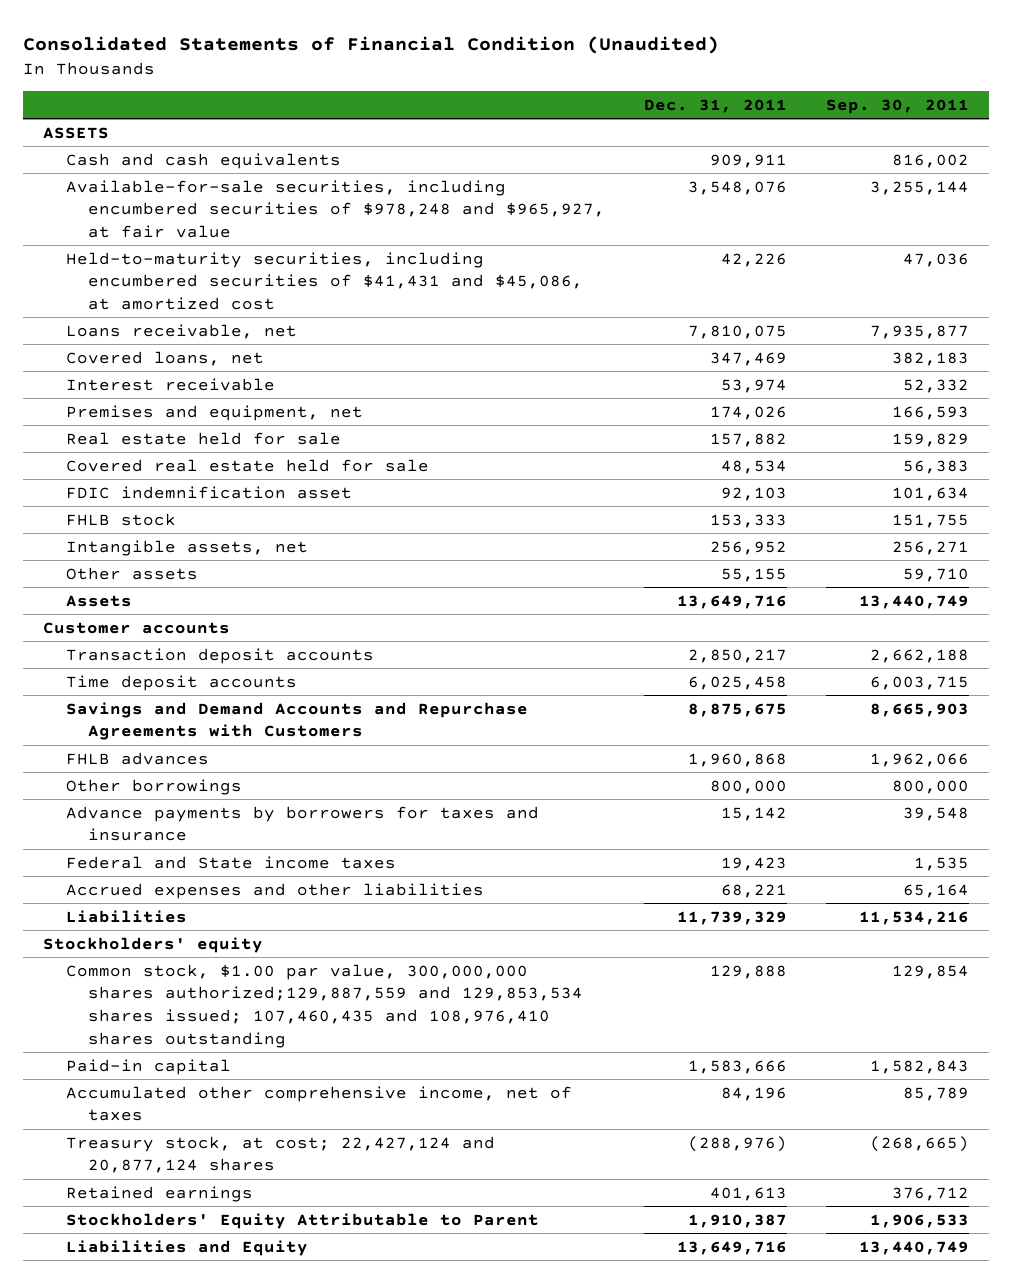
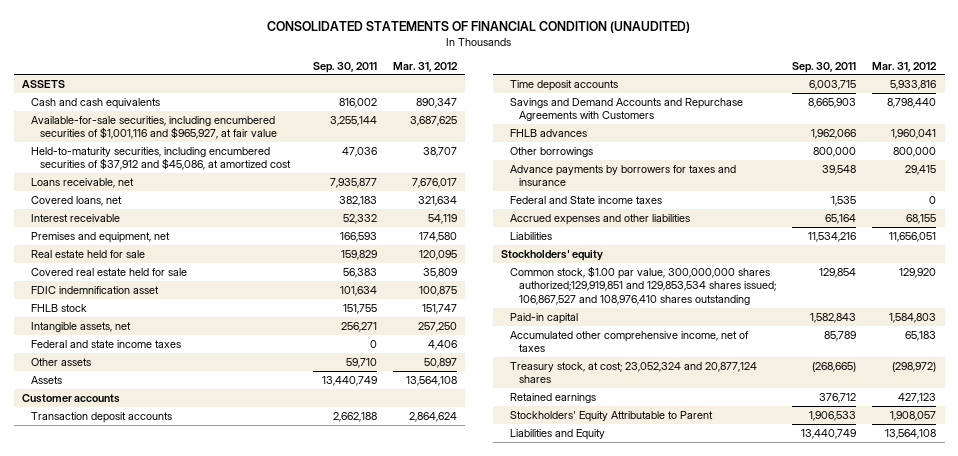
- Consolidated Statements of Financial Condition (Unaudited)
+ CONSOLIDATED STATEMENTS OF FINANCIAL CONDITION (UNAUDITED)
- | Dec. 31, 2011 | Sep. 30, 2011
+ | Sep. 30, 2011 | Mar. 31, 2012
- Available-for-sale securities, including encumbered securities of $978,248 and $965,927, at fair value | 3,548,076 | 3,255,144
- Held-to-maturity securities, including encumbered securities of $41,431 and $45,086, at amortized cost | 42,226 | 47,036
+ Available-for-sale securities, including encumbered securities of $1,001,116 and $965,927, at fair value | 3,255,144 | 3,687,625
+ Held-to-maturity securities, including encumbered securities of $37,912 and $45,086, at amortized cost | 47,036 | 38,707
+ Federal and state income taxes | 0 | 4,406
- Common stock, $1.00 par value, 300,000,000 shares authorized;129,887,559 and 129,853,534 shares issued; 107,460,435 and 108,976,410 shares outstanding | 129,888 | 129,854
+ Common stock, $1.00 par value, 300,000,000 shares authorized;129,919,851 and 129,853,534 shares issued; 106,867,527 and 108,976,410 shares outstanding | 129,854 | 129,920
- Treasury stock, at cost; 22,427,124 and 20,877,124 shares | (288,976) | (268,665)
+ Treasury stock, at cost; 23,052,324 and 20,877,124 shares | (268,665) | (298,972)

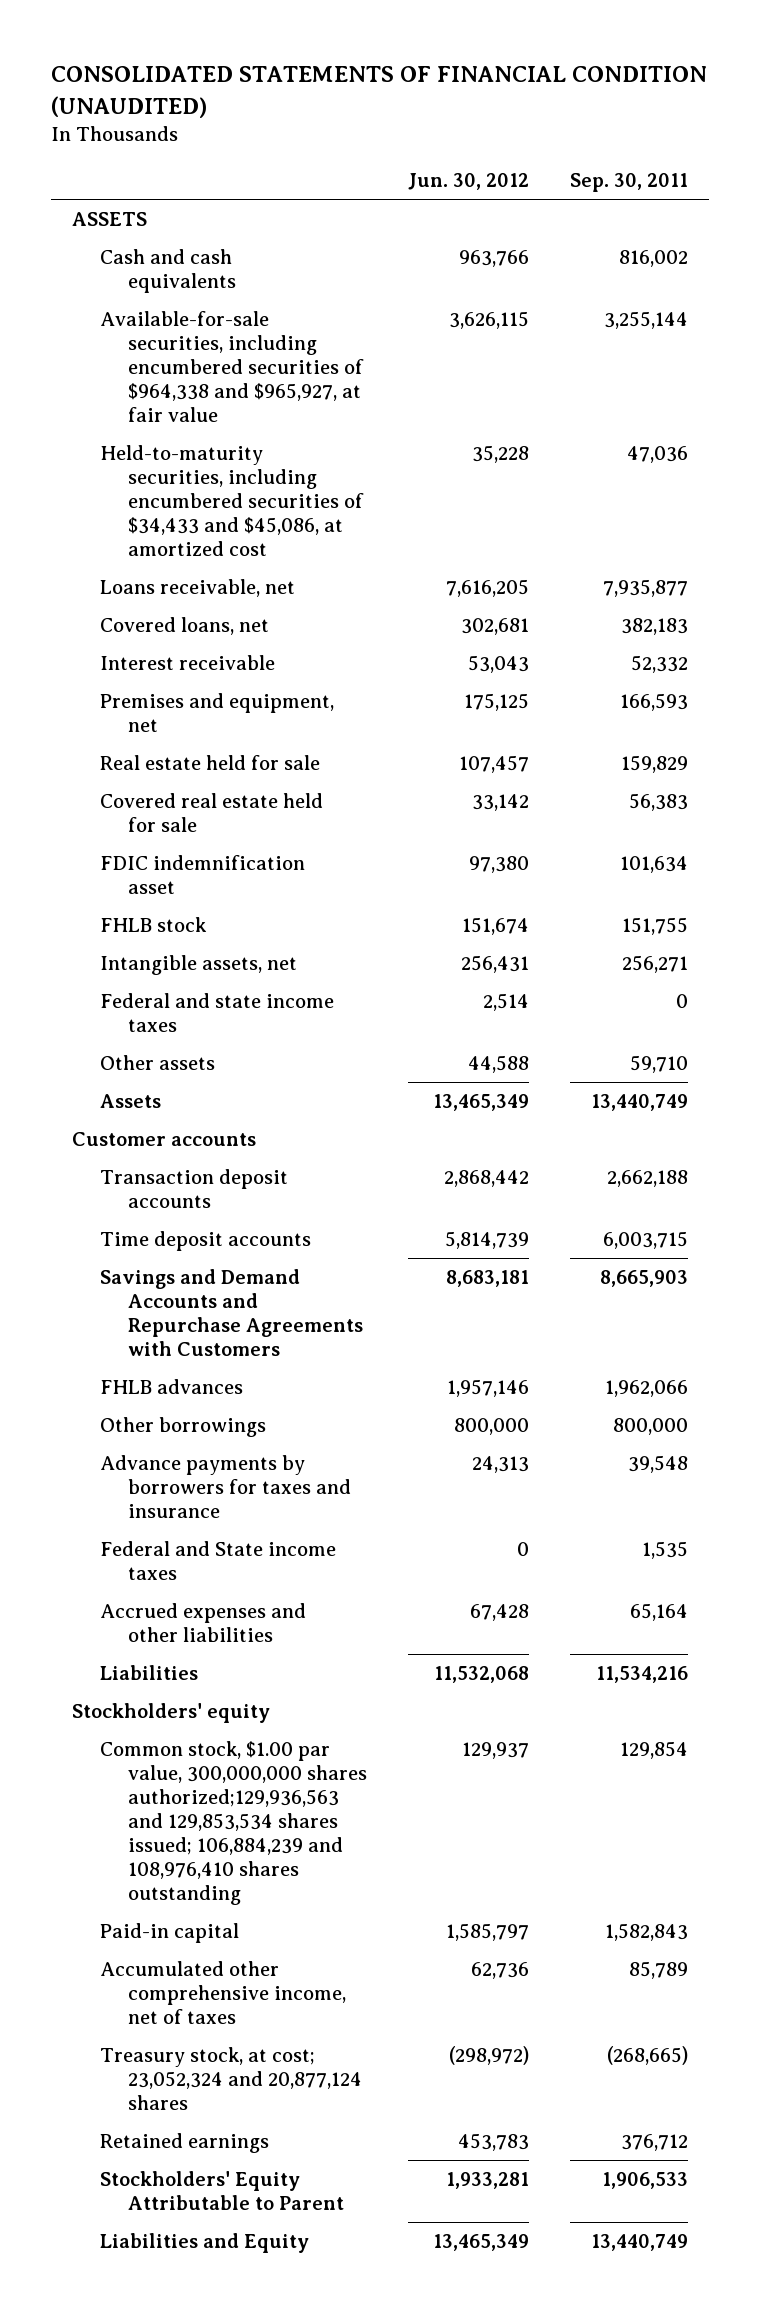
- | Sep. 30, 2011 | Mar. 31, 2012
+ | Jun. 30, 2012 | Sep. 30, 2011
- Available-for-sale securities, including encumbered securities of $1,001,116 and $965,927, at fair value | 3,255,144 | 3,687,625
- Held-to-maturity securities, including encumbered securities of $37,912 and $45,086, at amortized cost | 47,036 | 38,707
+ Available-for-sale securities, including encumbered securities of $964,338 and $965,927, at fair value | 3,626,115 | 3,255,144
+ Held-to-maturity securities, including encumbered securities of $34,433 and $45,086, at amortized cost | 35,228 | 47,036
- Common stock, $1.00 par value, 300,000,000 shares authorized;129,919,851 and 129,853,534 shares issued; 106,867,527 and 108,976,410 shares outstanding | 129,854 | 129,920
+ Common stock, $1.00 par value, 300,000,000 shares authorized;129,936,563 and 129,853,534 shares issued; 106,884,239 and 108,976,410 shares outstanding | 129,937 | 129,854

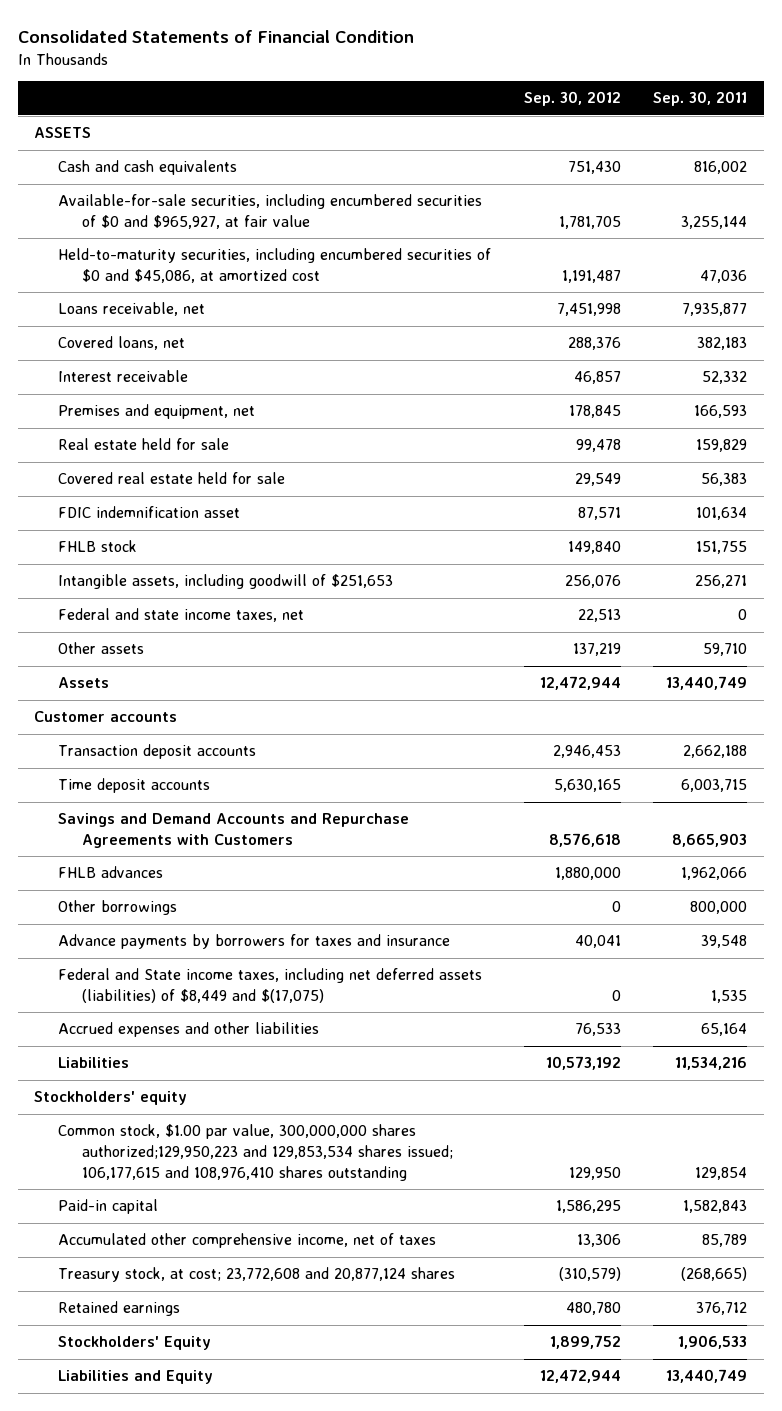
- CONSOLIDATED STATEMENTS OF FINANCIAL CONDITION (UNAUDITED)
+ Consolidated Statements of Financial Condition
- | Jun. 30, 2012 | Sep. 30, 2011
+ | Sep. 30, 2012 | Sep. 30, 2011
- Available-for-sale securities, including encumbered securities of $964,338 and $965,927, at fair value | 3,626,115 | 3,255,144
- Held-to-maturity securities, including encumbered securities of $34,433 and $45,086, at amortized cost | 35,228 | 47,036
+ Available-for-sale securities, including encumbered securities of $0 and $965,927, at fair value | 1,781,705 | 3,255,144
+ Held-to-maturity securities, including encumbered securities of $0 and $45,086, at amortized cost | 1,191,487 | 47,036
- Intangible assets, net | 256,431 | 256,271
- Federal and state income taxes | 2,514 | 0
+ Intangible assets, including goodwill of $251,653 | 256,076 | 256,271
+ Federal and state income taxes, net | 22,513 | 0
- Federal and State income taxes | 0 | 1,535
+ Federal and State income taxes, including net deferred assets (liabilities) of $8,449 and $(17,075) | 0 | 1,535
- Common stock, $1.00 par value, 300,000,000 shares authorized;129,936,563 and 129,853,534 shares issued; 106,884,239 and 108,976,410 shares outstanding | 129,937 | 129,854
+ Common stock, $1.00 par value, 300,000,000 shares authorized;129,950,223 and 129,853,534 shares issued; 106,177,615 and 108,976,410 shares outstanding | 129,950 | 129,854
- Treasury stock, at cost; 23,052,324 and 20,877,124 shares | (298,972) | (268,665)
+ Treasury stock, at cost; 23,772,608 and 20,877,124 shares | (310,579) | (268,665)
- Stockholders' Equity Attributable to Parent | 1,933,281 | 1,906,533
+ Stockholders' Equity | 1,899,752 | 1,906,533

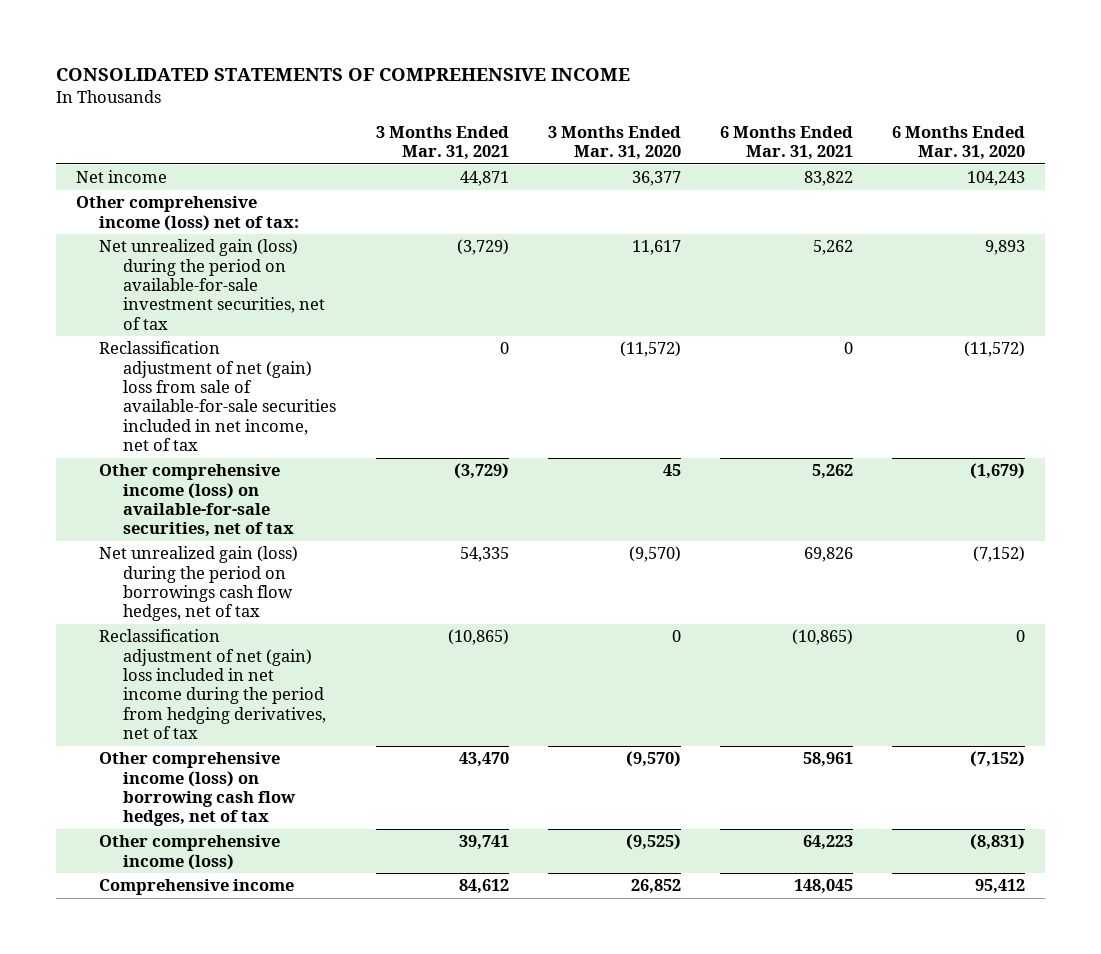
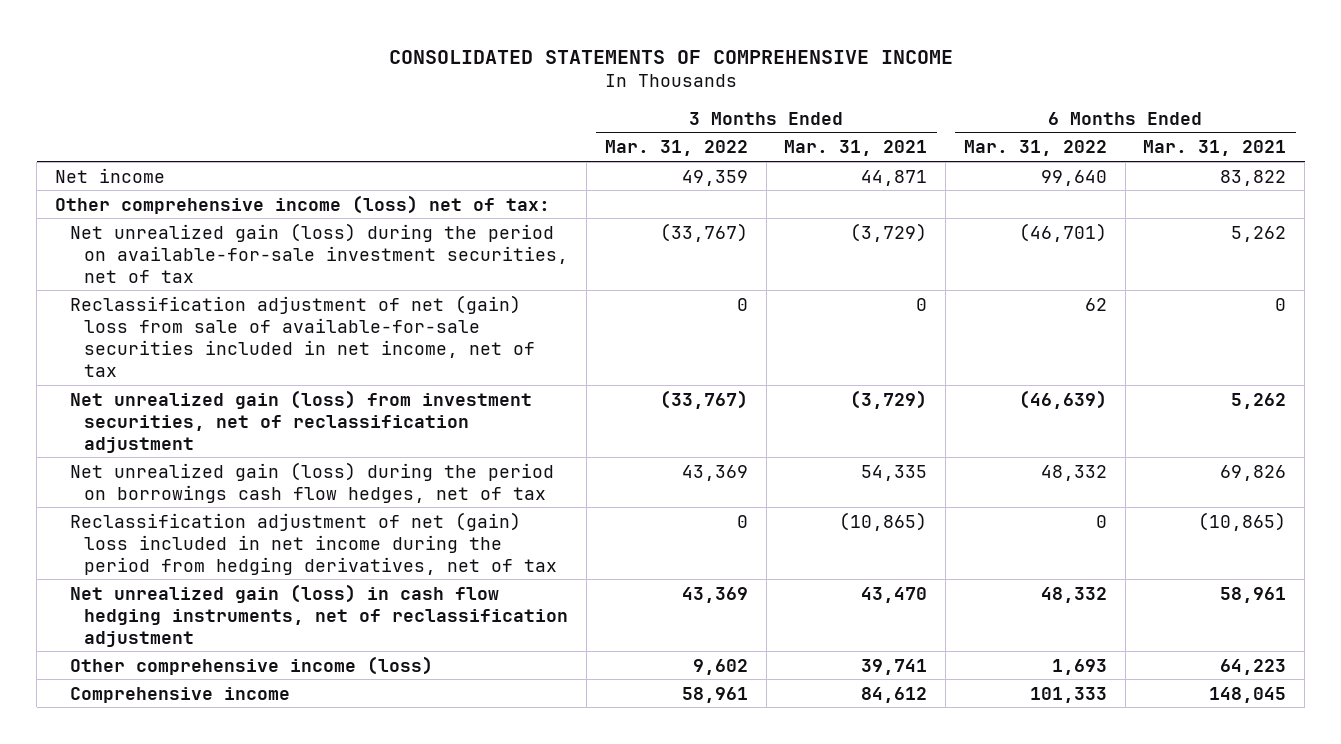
- | 3 Months Ended Mar. 31, 2021 | 3 Months Ended Mar. 31, 2020 | 6 Months Ended Mar. 31, 2021 | 6 Months Ended Mar. 31, 2020
+ | 3 Months Ended Mar. 31, 2022 | 3 Months Ended Mar. 31, 2021 | 6 Months Ended Mar. 31, 2022 | 6 Months Ended Mar. 31, 2021
- Other comprehensive income (loss) on available-for-sale securities, net of tax | (3,729) | 45 | 5,262 | (1,679)
+ Net unrealized gain (loss) from investment securities, net of reclassification adjustment | (33,767) | (3,729) | (46,639) | 5,262
- Other comprehensive income (loss) on borrowing cash flow hedges, net of tax | 43,470 | (9,570) | 58,961 | (7,152)
+ Net unrealized gain (loss) in cash flow hedging instruments, net of reclassification adjustment | 43,369 | 43,470 | 48,332 | 58,961

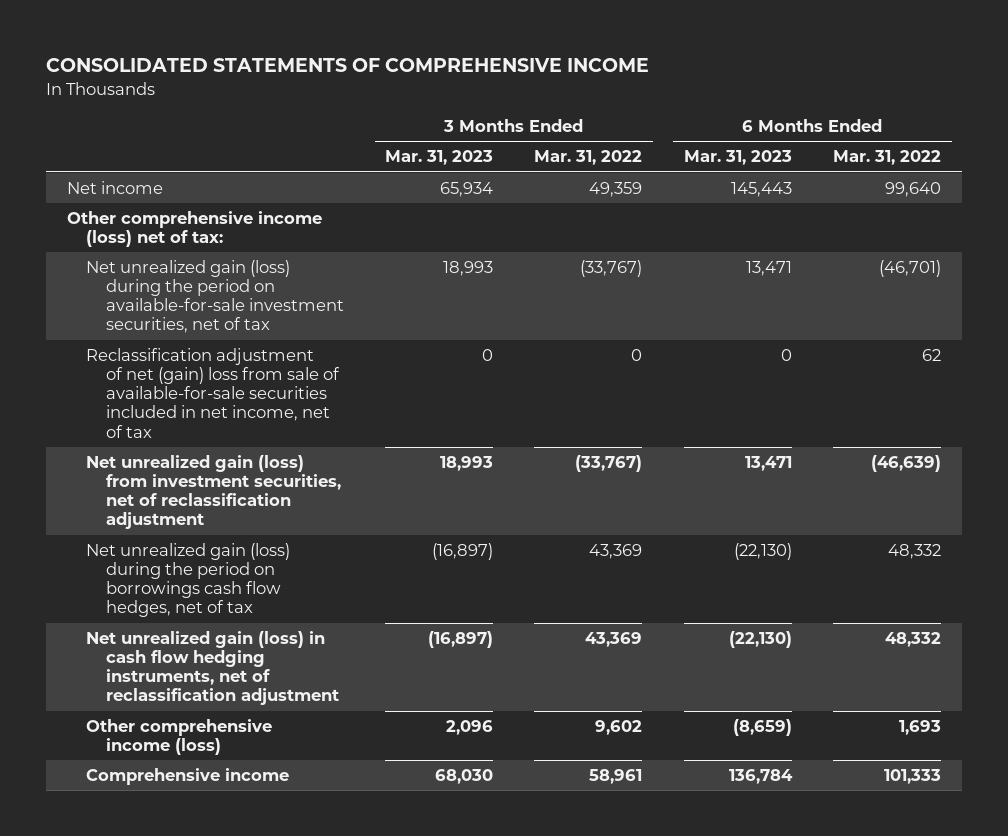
- | 3 Months Ended Mar. 31, 2022 | 3 Months Ended Mar. 31, 2021 | 6 Months Ended Mar. 31, 2022 | 6 Months Ended Mar. 31, 2021
+ | 3 Months Ended Mar. 31, 2023 | 3 Months Ended Mar. 31, 2022 | 6 Months Ended Mar. 31, 2023 | 6 Months Ended Mar. 31, 2022
- Reclassification adjustment of net (gain) loss included in net income during the period from hedging derivatives, net of tax | 0 | (10,865) | 0 | (10,865)

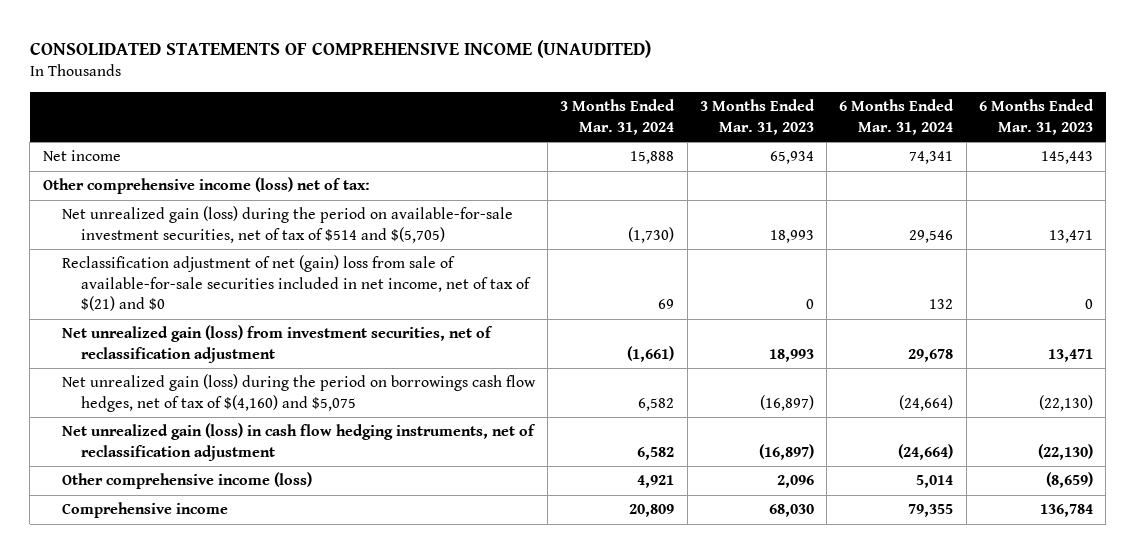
- CONSOLIDATED STATEMENTS OF COMPREHENSIVE INCOME
+ CONSOLIDATED STATEMENTS OF COMPREHENSIVE INCOME (UNAUDITED)
- | 3 Months Ended Mar. 31, 2023 | 3 Months Ended Mar. 31, 2022 | 6 Months Ended Mar. 31, 2023 | 6 Months Ended Mar. 31, 2022
+ | 3 Months Ended Mar. 31, 2024 | 3 Months Ended Mar. 31, 2023 | 6 Months Ended Mar. 31, 2024 | 6 Months Ended Mar. 31, 2023
- Net unrealized gain (loss) during the period on available-for-sale investment securities, net of tax | 18,993 | (33,767) | 13,471 | (46,701)
- Reclassification adjustment of net (gain) loss from sale of available-for-sale securities included in net income, net of tax | 0 | 0 | 0 | 62
+ Net unrealized gain (loss) during the period on available-for-sale investment securities, net of tax of $514 and $(5,705) | (1,730) | 18,993 | 29,546 | 13,471
+ Reclassification adjustment of net (gain) loss from sale of available-for-sale securities included in net income, net of tax of $(21) and $0 | 69 | 0 | 132 | 0
- Net unrealized gain (loss) during the period on borrowings cash flow hedges, net of tax | (16,897) | 43,369 | (22,130) | 48,332
+ Net unrealized gain (loss) during the period on borrowings cash flow hedges, net of tax of $(4,160) and $5,075 | 6,582 | (16,897) | (24,664) | (22,130)

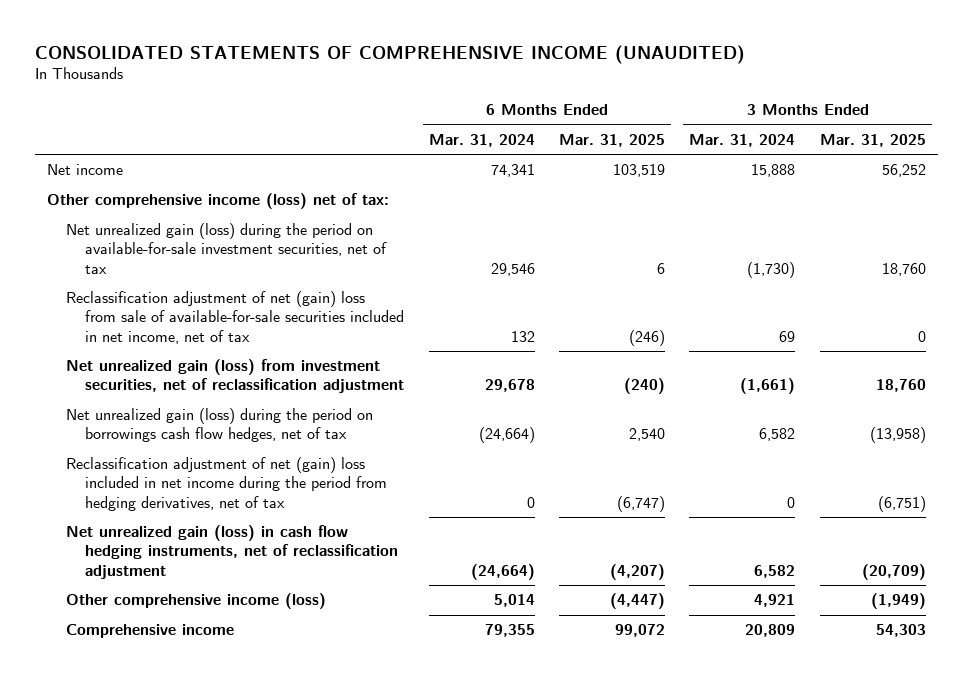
- | 3 Months Ended Mar. 31, 2024 | 3 Months Ended Mar. 31, 2023 | 6 Months Ended Mar. 31, 2024 | 6 Months Ended Mar. 31, 2023
+ | 6 Months Ended Mar. 31, 2024 | 6 Months Ended Mar. 31, 2025 | 3 Months Ended Mar. 31, 2024 | 3 Months Ended Mar. 31, 2025
- Net unrealized gain (loss) during the period on available-for-sale investment securities, net of tax of $514 and $(5,705) | (1,730) | 18,993 | 29,546 | 13,471
- Reclassification adjustment of net (gain) loss from sale of available-for-sale securities included in net income, net of tax of $(21) and $0 | 69 | 0 | 132 | 0
+ Net unrealized gain (loss) during the period on available-for-sale investment securities, net of tax | 29,546 | 6 | (1,730) | 18,760
+ Reclassification adjustment of net (gain) loss from sale of available-for-sale securities included in net income, net of tax | 132 | (246) | 69 | 0
- Net unrealized gain (loss) during the period on borrowings cash flow hedges, net of tax of $(4,160) and $5,075 | 6,582 | (16,897) | (24,664) | (22,130)
+ Net unrealized gain (loss) during the period on borrowings cash flow hedges, net of tax | (24,664) | 2,540 | 6,582 | (13,958)
+ Reclassification adjustment of net (gain) loss included in net income during the period from hedging derivatives, net of tax | 0 | (6,747) | 0 | (6,751)

